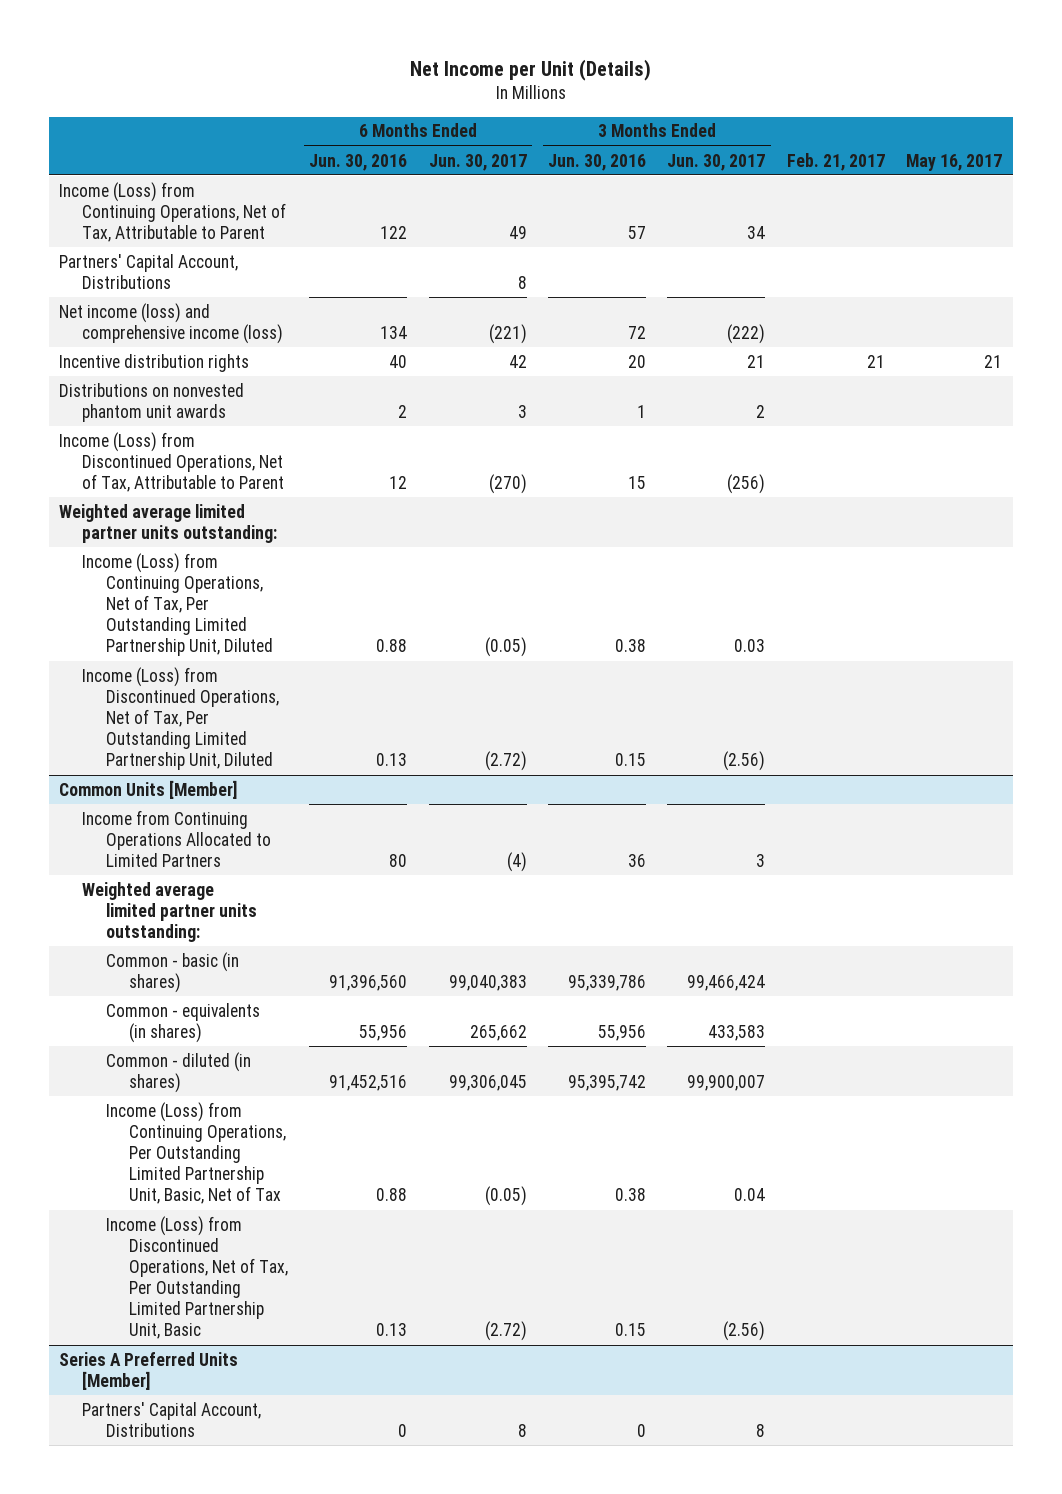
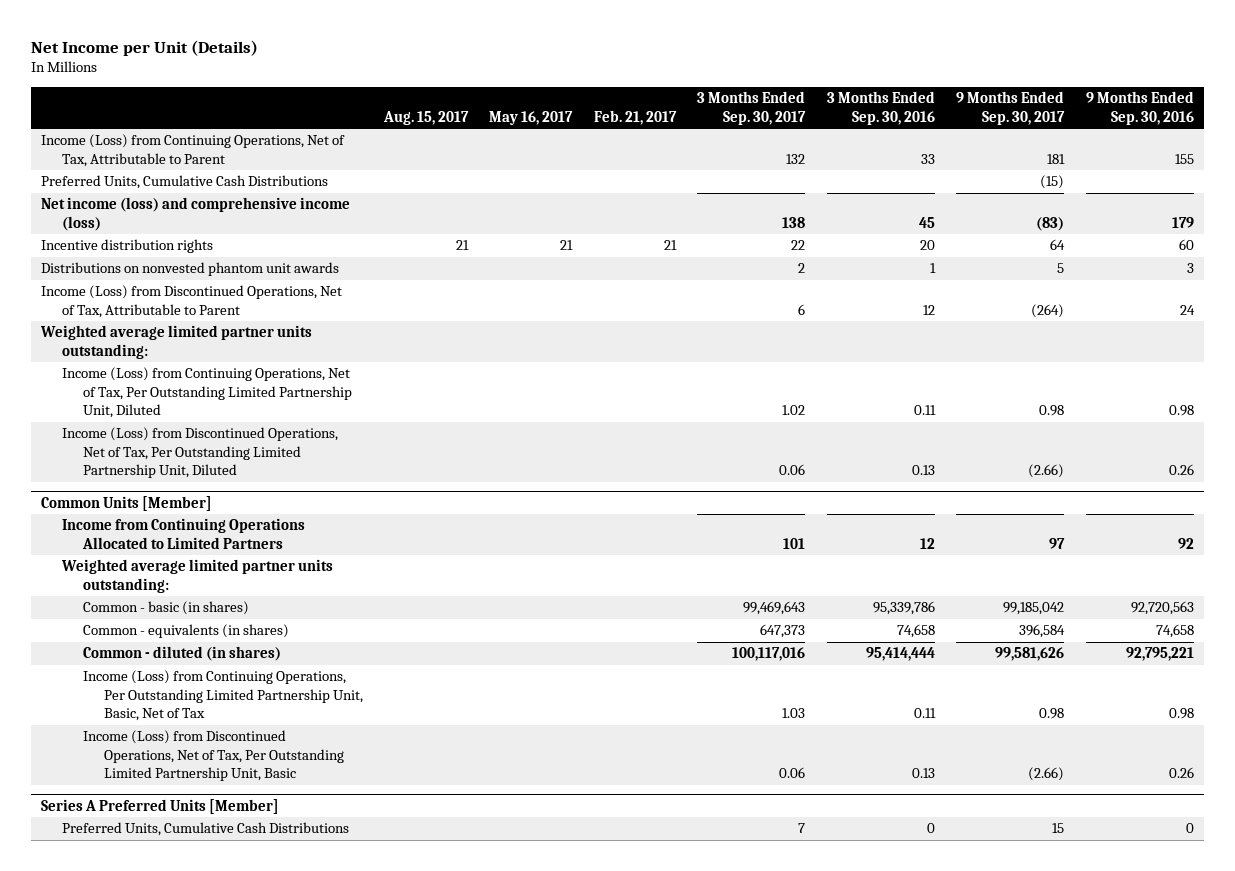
- | 6 Months Ended Jun. 30, 2016 | 6 Months Ended Jun. 30, 2017 | 3 Months Ended Jun. 30, 2016 | 3 Months Ended Jun. 30, 2017 | Feb. 21, 2017 | May 16, 2017
+ | Aug. 15, 2017 | May 16, 2017 | Feb. 21, 2017 | 3 Months Ended Sep. 30, 2017 | 3 Months Ended Sep. 30, 2016 | 9 Months Ended Sep. 30, 2017 | 9 Months Ended Sep. 30, 2016
- Partners' Capital Account, Distributions | | 8 | | | |
+ Preferred Units, Cumulative Cash Distributions | | | | | | (15) |
@ Series A Preferred Units [Member]
- Partners' Capital Account, Distributions | 0 | 8 | 0 | 8 | |
+ Preferred Units, Cumulative Cash Distributions | | | | 7 | 0 | 15 | 0

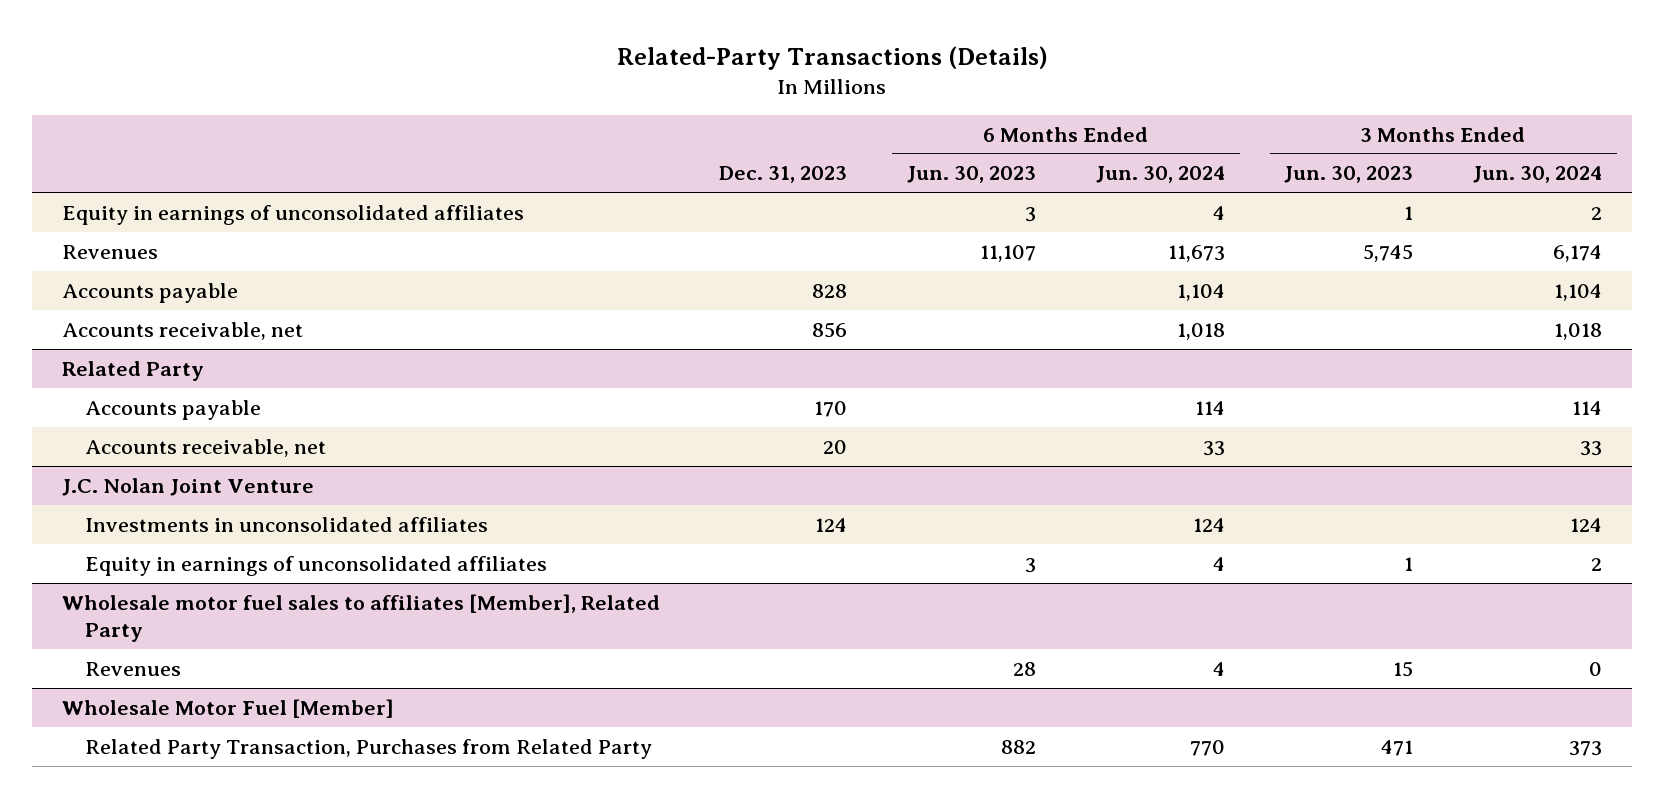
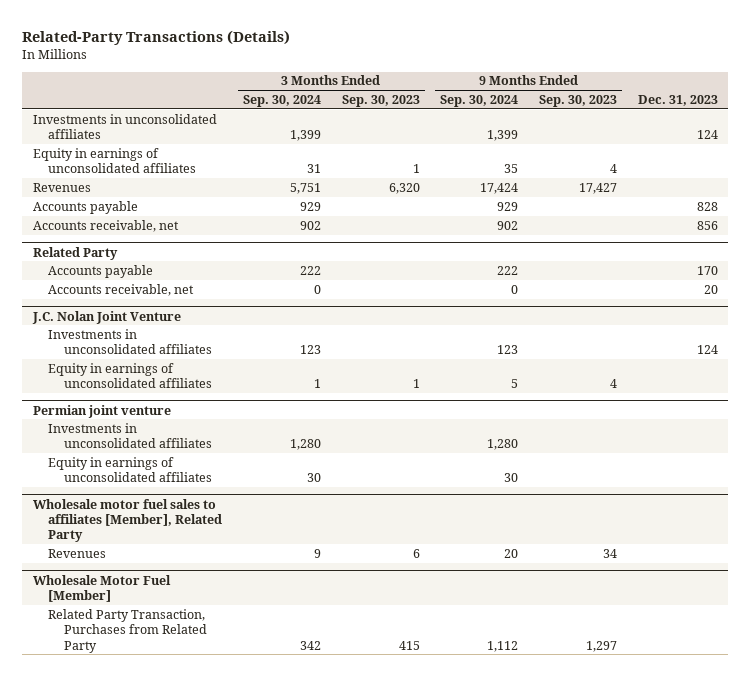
- | Dec. 31, 2023 | 6 Months Ended Jun. 30, 2023 | 6 Months Ended Jun. 30, 2024 | 3 Months Ended Jun. 30, 2023 | 3 Months Ended Jun. 30, 2024
+ | 3 Months Ended Sep. 30, 2024 | 3 Months Ended Sep. 30, 2023 | 9 Months Ended Sep. 30, 2024 | 9 Months Ended Sep. 30, 2023 | Dec. 31, 2023
+ Investments in unconsolidated affiliates | 1,399 | | 1,399 | | 124
+ Permian joint venture
+ Investments in unconsolidated affiliates | 1,280 | | 1,280 | |
+ Equity in earnings of unconsolidated affiliates | 30 | | 30 | |

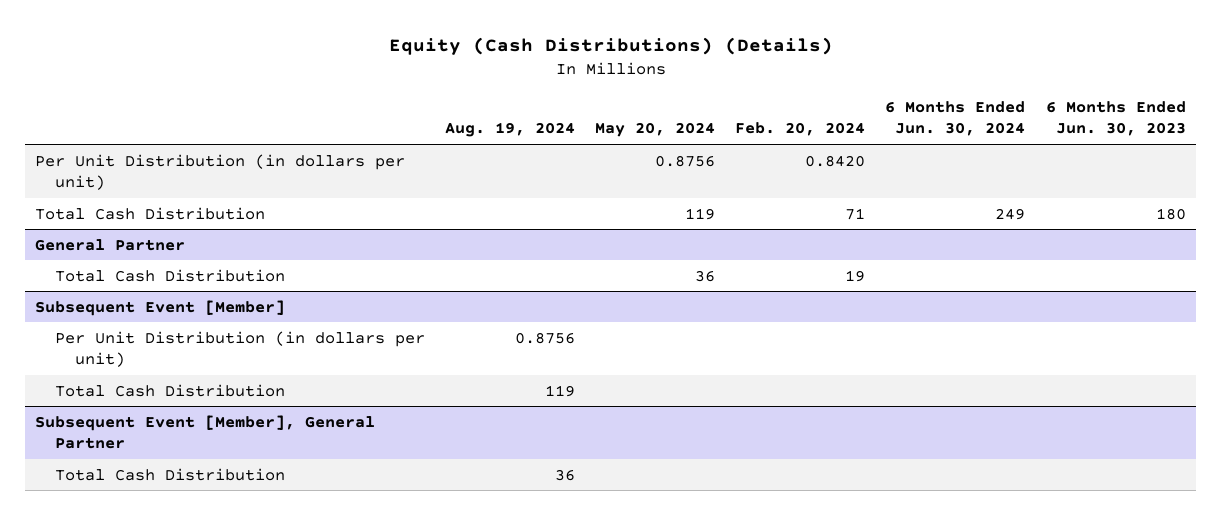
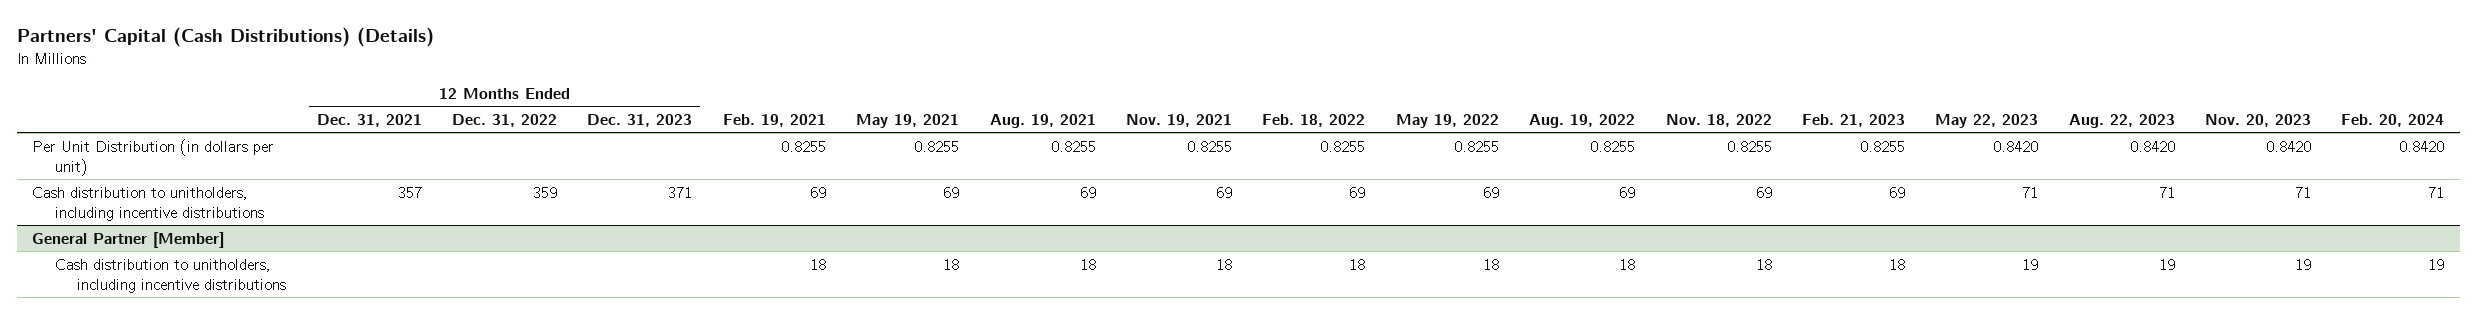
- Equity (Cash Distributions) (Details)
+ Partners' Capital (Cash Distributions) (Details)
- | Aug. 19, 2024 | May 20, 2024 | Feb. 20, 2024 | 6 Months Ended Jun. 30, 2024 | 6 Months Ended Jun. 30, 2023
+ | 12 Months Ended Dec. 31, 2021 | 12 Months Ended Dec. 31, 2022 | 12 Months Ended Dec. 31, 2023 | Feb. 19, 2021 | May 19, 2021 | Aug. 19, 2021 | Nov. 19, 2021 | Feb. 18, 2022 | May 19, 2022 | Aug. 19, 2022 | Nov. 18, 2022 | Feb. 21, 2023 | May 22, 2023 | Aug. 22, 2023 | Nov. 20, 2023 | Feb. 20, 2024
- Total Cash Distribution | | 119 | 71 | 249 | 180
- General Partner
- Total Cash Distribution | | 36 | 19 | |
- Subsequent Event [Member]
- Per Unit Distribution (in dollars per unit) | 0.8756 | | | |
- Total Cash Distribution | 119 | | | |
- Subsequent Event [Member], General Partner
- Total Cash Distribution | 36 | | | |
+ Cash distribution to unitholders, including incentive distributions | 357 | 359 | 371 | 69 | 69 | 69 | 69 | 69 | 69 | 69 | 69 | 69 | 71 | 71 | 71 | 71
+ General Partner [Member]
+ Cash distribution to unitholders, including incentive distributions | | | | 18 | 18 | 18 | 18 | 18 | 18 | 18 | 18 | 18 | 19 | 19 | 19 | 19

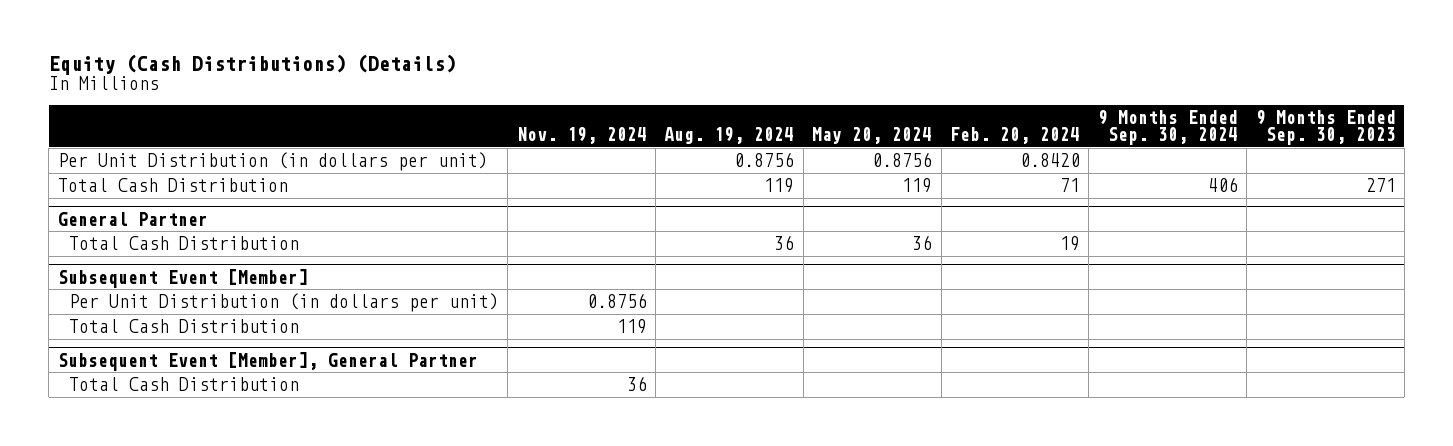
- Partners' Capital (Cash Distributions) (Details)
+ Equity (Cash Distributions) (Details)
- | 12 Months Ended Dec. 31, 2021 | 12 Months Ended Dec. 31, 2022 | 12 Months Ended Dec. 31, 2023 | Feb. 19, 2021 | May 19, 2021 | Aug. 19, 2021 | Nov. 19, 2021 | Feb. 18, 2022 | May 19, 2022 | Aug. 19, 2022 | Nov. 18, 2022 | Feb. 21, 2023 | May 22, 2023 | Aug. 22, 2023 | Nov. 20, 2023 | Feb. 20, 2024
+ | Nov. 19, 2024 | Aug. 19, 2024 | May 20, 2024 | Feb. 20, 2024 | 9 Months Ended Sep. 30, 2024 | 9 Months Ended Sep. 30, 2023
- Cash distribution to unitholders, including incentive distributions | 357 | 359 | 371 | 69 | 69 | 69 | 69 | 69 | 69 | 69 | 69 | 69 | 71 | 71 | 71 | 71
- General Partner [Member]
- Cash distribution to unitholders, including incentive distributions | | | | 18 | 18 | 18 | 18 | 18 | 18 | 18 | 18 | 18 | 19 | 19 | 19 | 19
+ Total Cash Distribution | | 119 | 119 | 71 | 406 | 271
+ General Partner
+ Total Cash Distribution | | 36 | 36 | 19 | |
+ Subsequent Event [Member]
+ Per Unit Distribution (in dollars per unit) | 0.8756 | | | | |
+ Total Cash Distribution | 119 | | | | |
+ Subsequent Event [Member], General Partner
+ Total Cash Distribution | 36 | | | | |

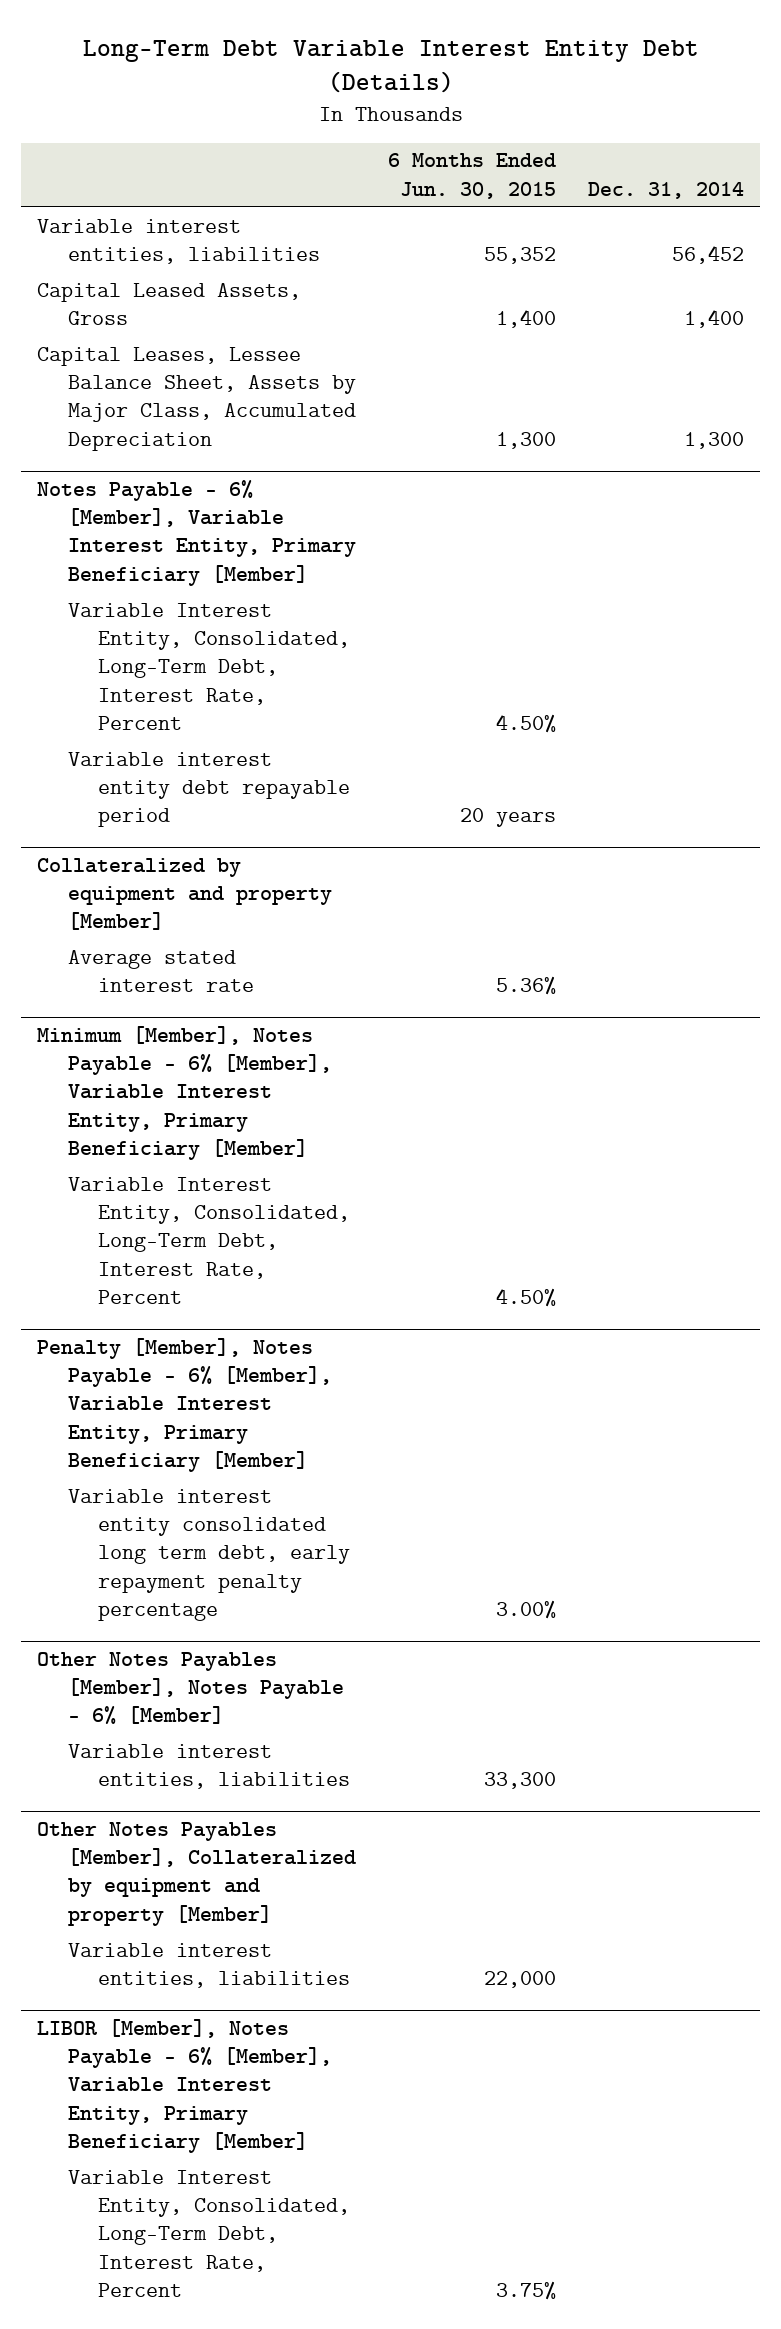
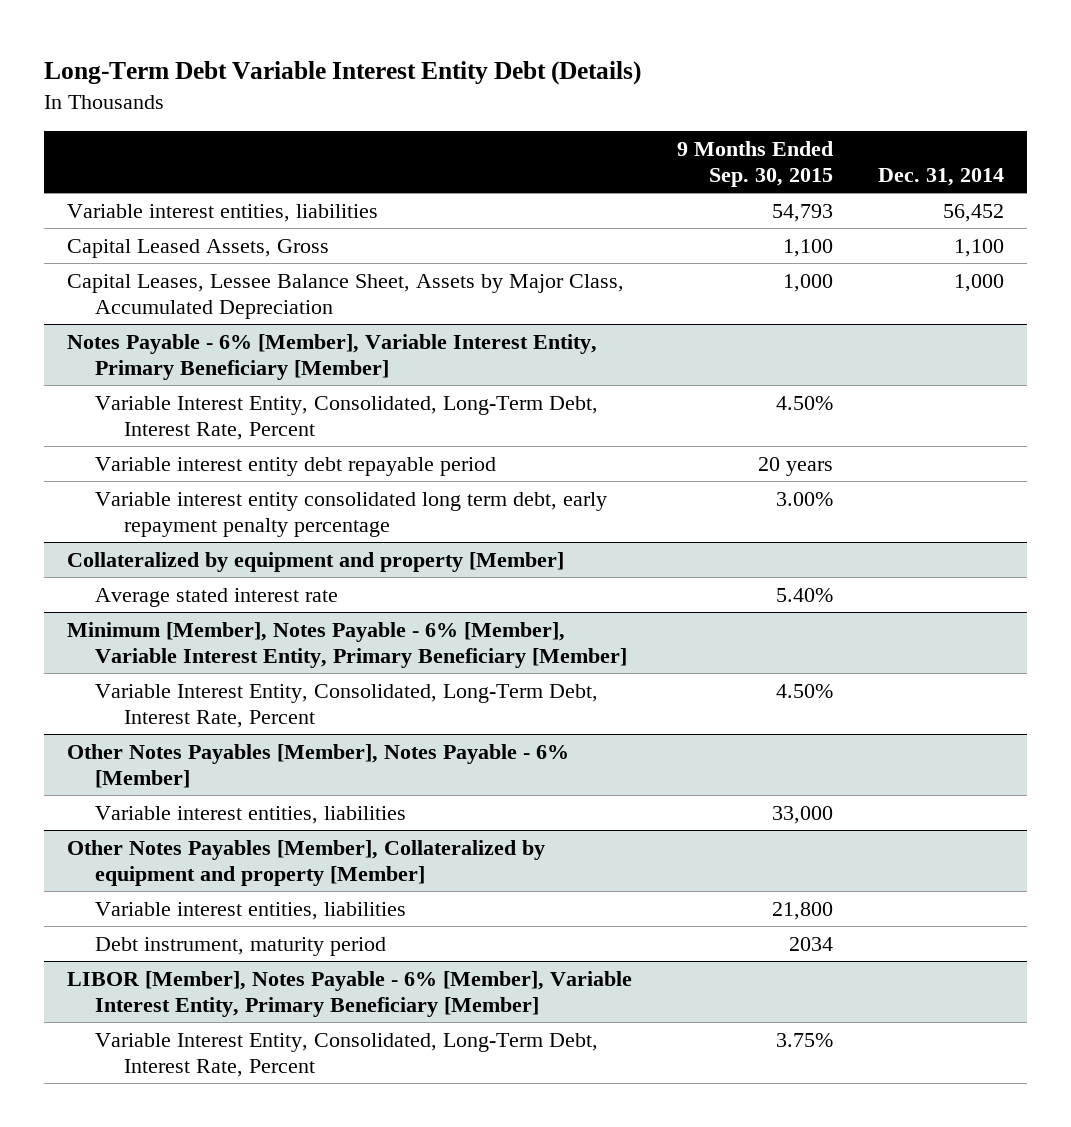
- | 6 Months Ended Jun. 30, 2015 | Dec. 31, 2014
+ | 9 Months Ended Sep. 30, 2015 | Dec. 31, 2014
- Capital Leased Assets, Gross | 1,400 | 1,400
- Capital Leases, Lessee Balance Sheet, Assets by Major Class, Accumulated Depreciation | 1,300 | 1,300
+ Capital Leased Assets, Gross | 1,100 | 1,100
+ Capital Leases, Lessee Balance Sheet, Assets by Major Class, Accumulated Depreciation | 1,000 | 1,000
@ Notes Payable - 6% [Member], Variable Interest Entity, Primary Beneficiary [Member]
+ Variable interest entity consolidated long term debt, early repayment penalty percentage | 3.00% |
- Penalty [Member], Notes Payable - 6% [Member], Variable Interest Entity, Primary Beneficiary [Member]
- Variable interest entity consolidated long term debt, early repayment penalty percentage | 3.00% |
@ Other Notes Payables [Member], Collateralized by equipment and property [Member]
+ Debt instrument, maturity period | 2034 |

